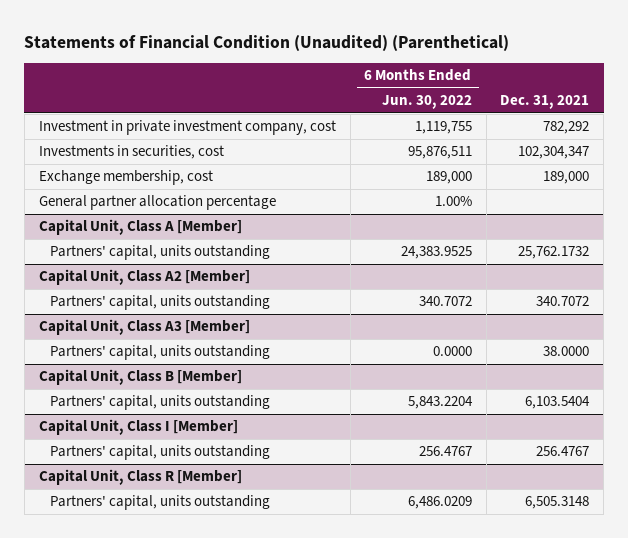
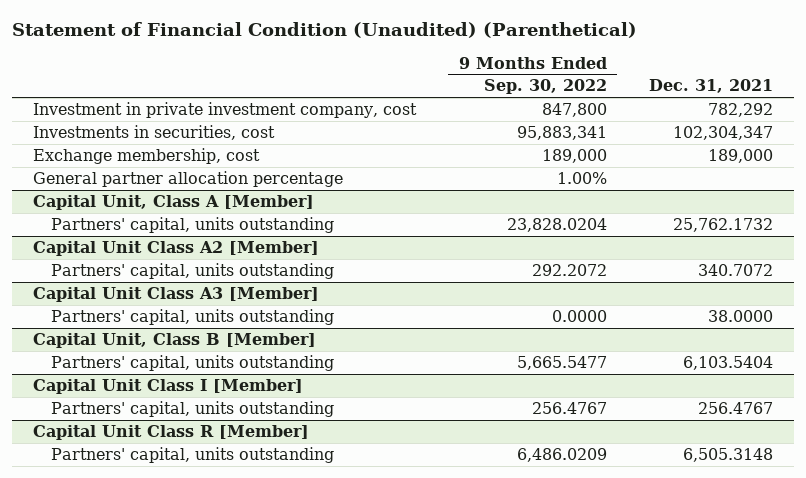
- Statements of Financial Condition (Unaudited) (Parenthetical)
+ Statement of Financial Condition (Unaudited) (Parenthetical)
- | 6 Months Ended Jun. 30, 2022 | Dec. 31, 2021
+ | 9 Months Ended Sep. 30, 2022 | Dec. 31, 2021
- Capital Unit, Class A2 [Member]
+ Capital Unit Class A2 [Member]
- Capital Unit, Class A3 [Member]
+ Capital Unit Class A3 [Member]
- Capital Unit, Class I [Member]
+ Capital Unit Class I [Member]
- Capital Unit, Class R [Member]
+ Capital Unit Class R [Member]

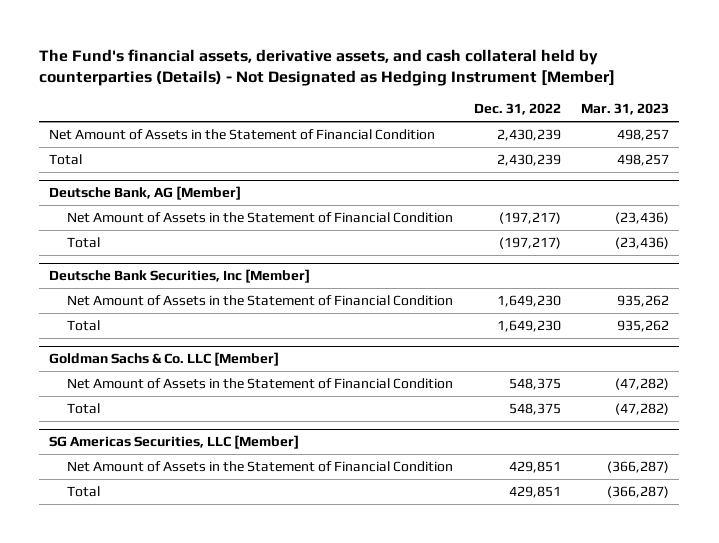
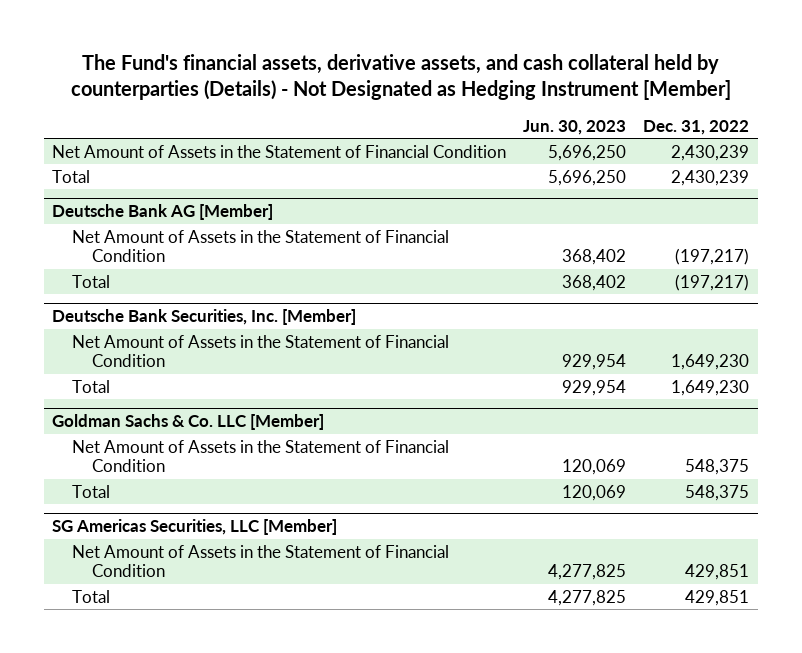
- | Dec. 31, 2022 | Mar. 31, 2023
+ | Jun. 30, 2023 | Dec. 31, 2022
- Deutsche Bank, AG [Member]
+ Deutsche Bank AG [Member]
- Deutsche Bank Securities, Inc [Member]
+ Deutsche Bank Securities, Inc. [Member]

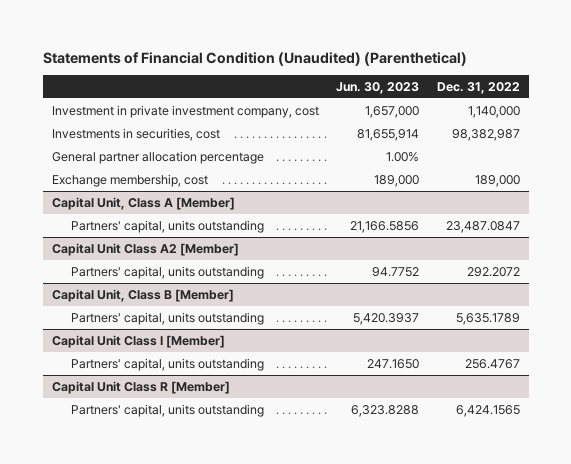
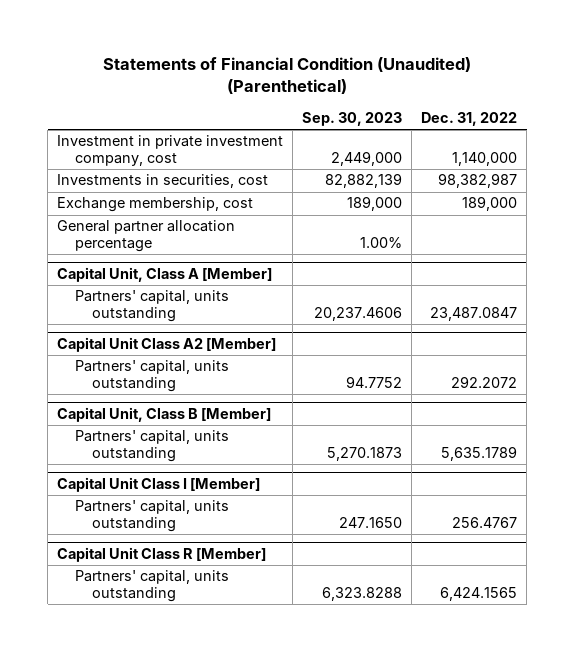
- | Jun. 30, 2023 | Dec. 31, 2022
+ | Sep. 30, 2023 | Dec. 31, 2022
moved down: General partner allocation percentage | 1.00% |

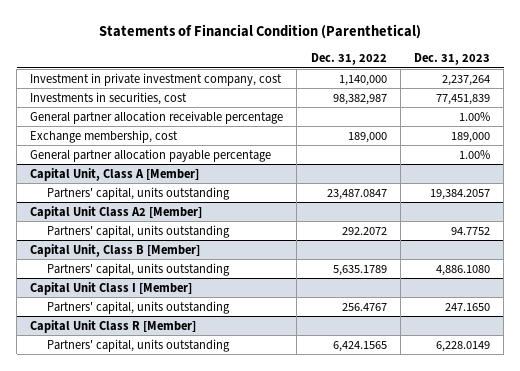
- Statements of Financial Condition (Unaudited) (Parenthetical)
+ Statements of Financial Condition (Parenthetical)
- | Sep. 30, 2023 | Dec. 31, 2022
+ | Dec. 31, 2022 | Dec. 31, 2023
+ General partner allocation receivable percentage | | 1.00%
- General partner allocation percentage | 1.00% |
+ General partner allocation payable percentage | | 1.00%

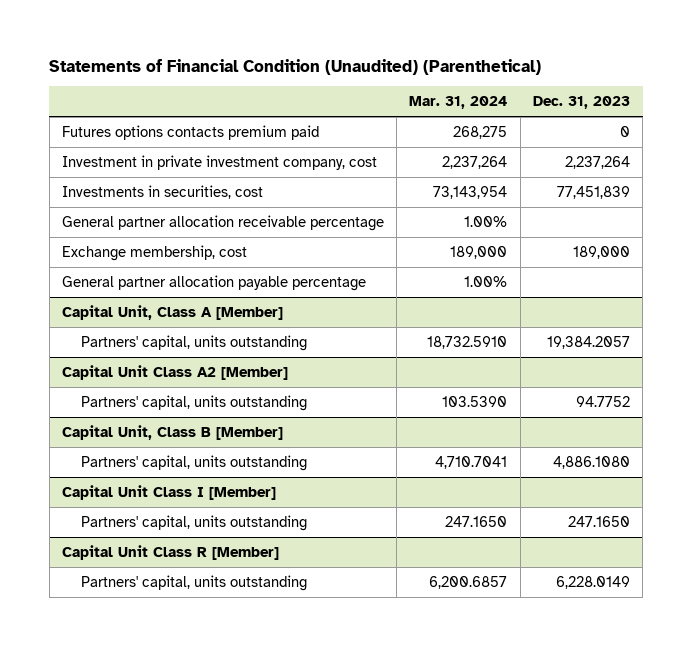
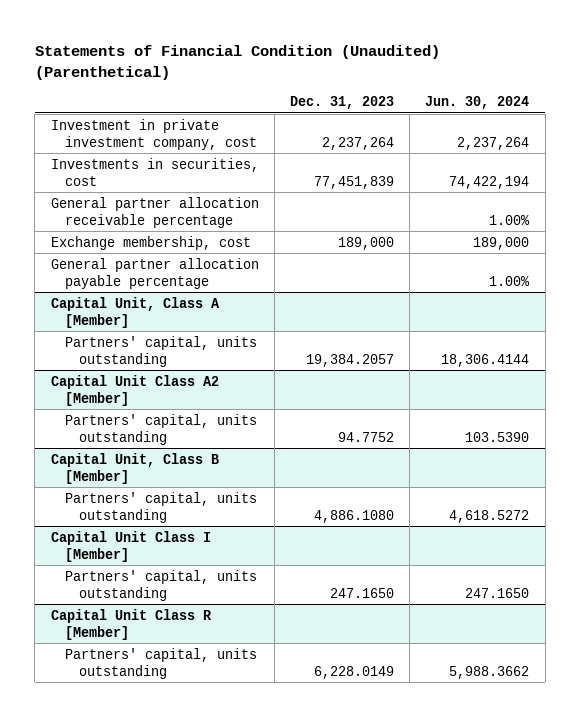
- | Mar. 31, 2024 | Dec. 31, 2023
+ | Dec. 31, 2023 | Jun. 30, 2024
- Futures options contacts premium paid | 268,275 | 0

